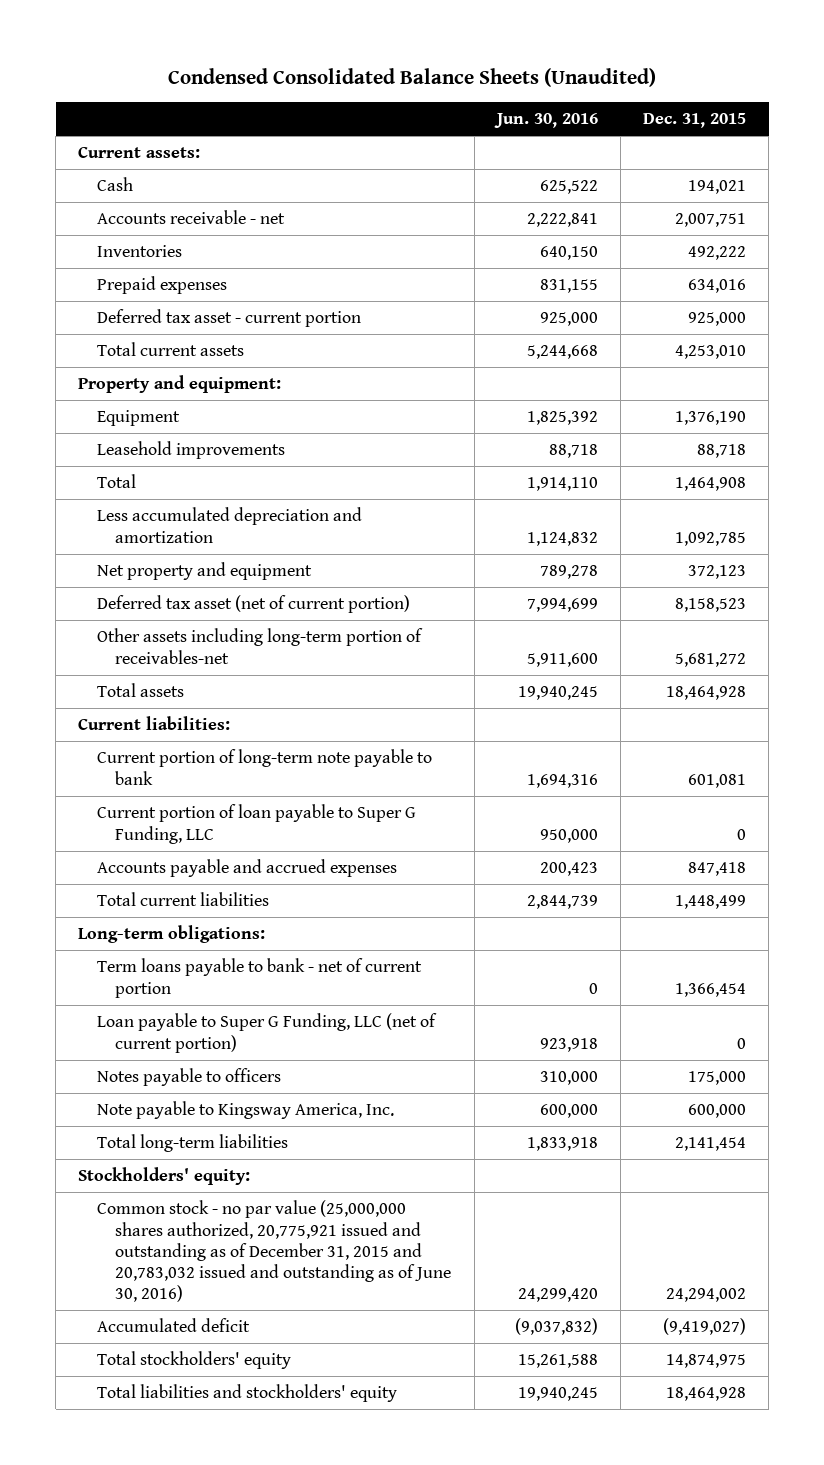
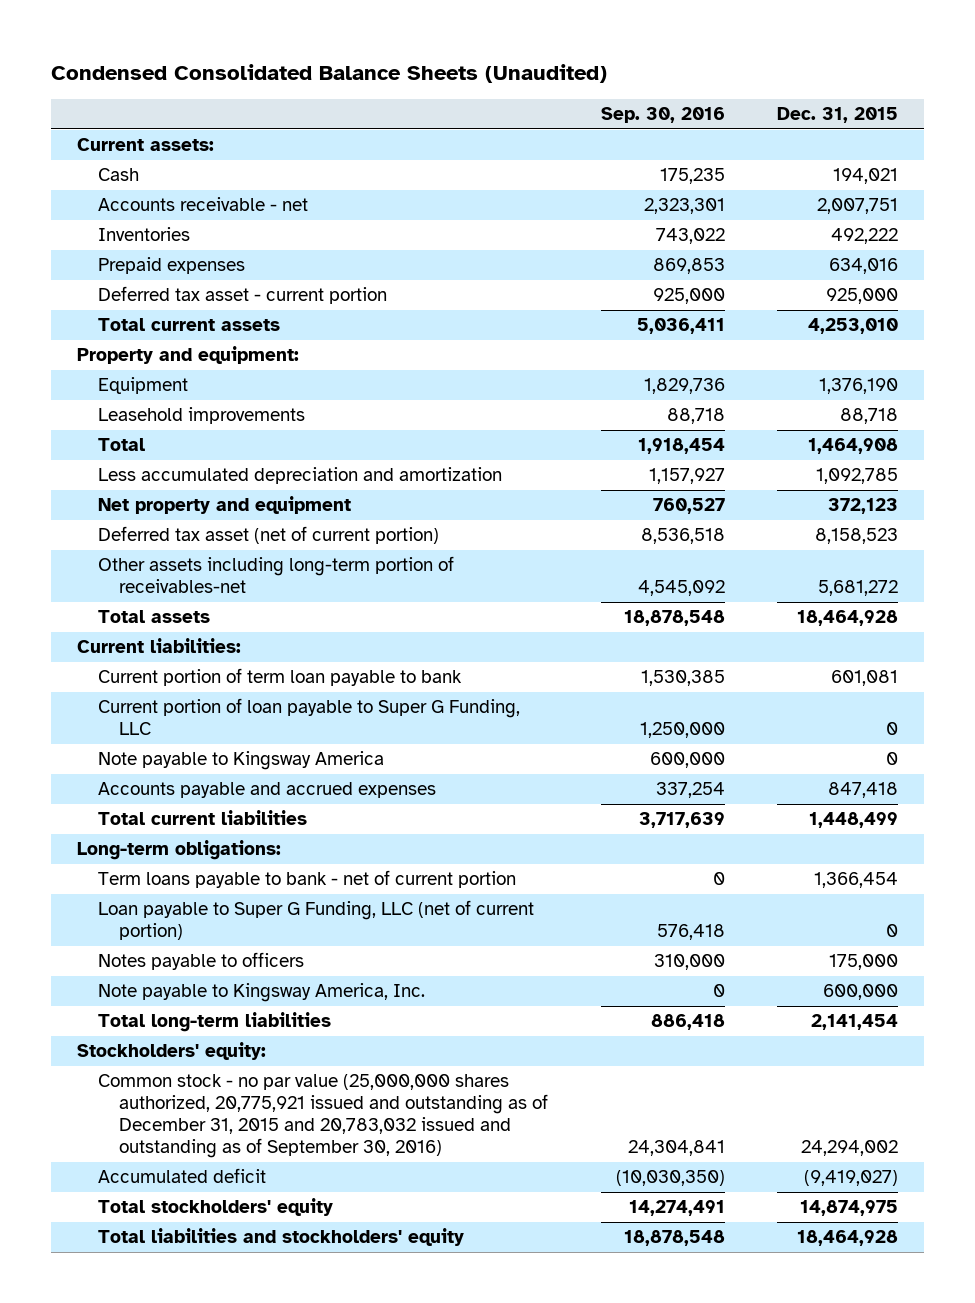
- | Jun. 30, 2016 | Dec. 31, 2015
+ | Sep. 30, 2016 | Dec. 31, 2015
- Current portion of long-term note payable to bank | 1,694,316 | 601,081
+ Current portion of term loan payable to bank | 1,530,385 | 601,081
+ Note payable to Kingsway America | 600,000 | 0
- Common stock - no par value (25,000,000 shares authorized, 20,775,921 issued and outstanding as of December 31, 2015 and 20,783,032 issued and outstanding as of June 30, 2016) | 24,299,420 | 24,294,002
+ Common stock - no par value (25,000,000 shares authorized, 20,775,921 issued and outstanding as of December 31, 2015 and 20,783,032 issued and outstanding as of September 30, 2016) | 24,304,841 | 24,294,002

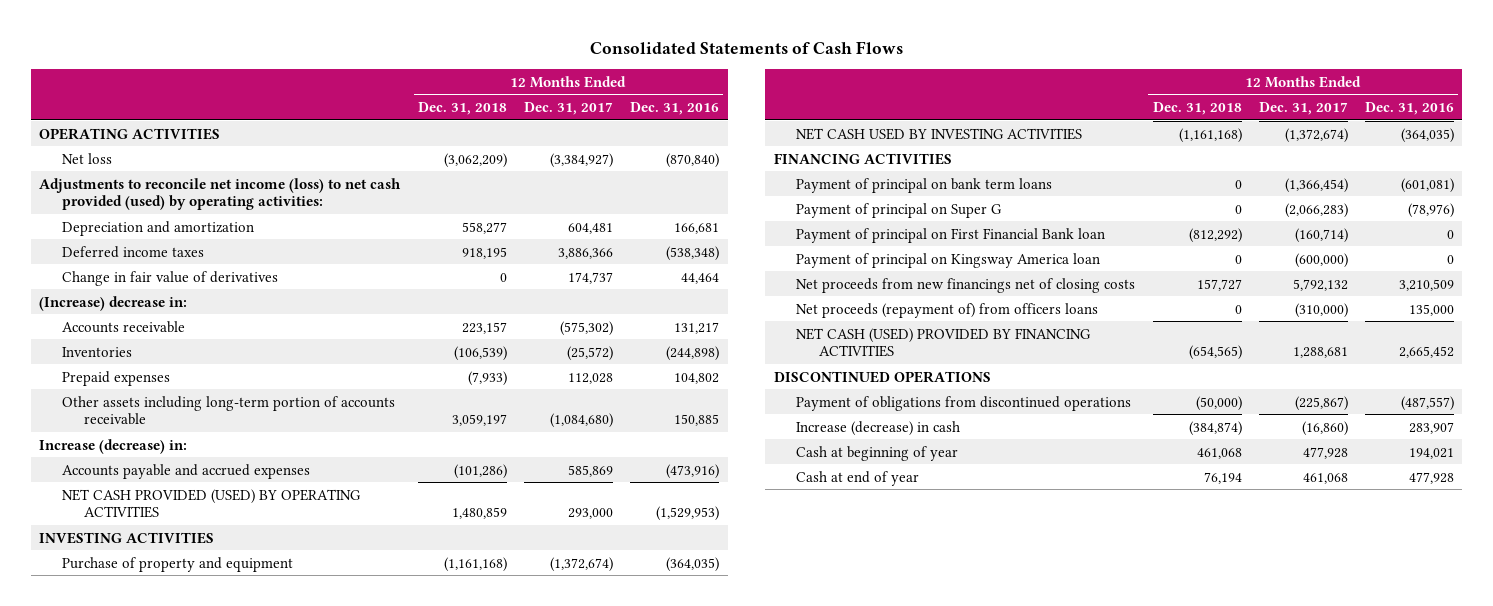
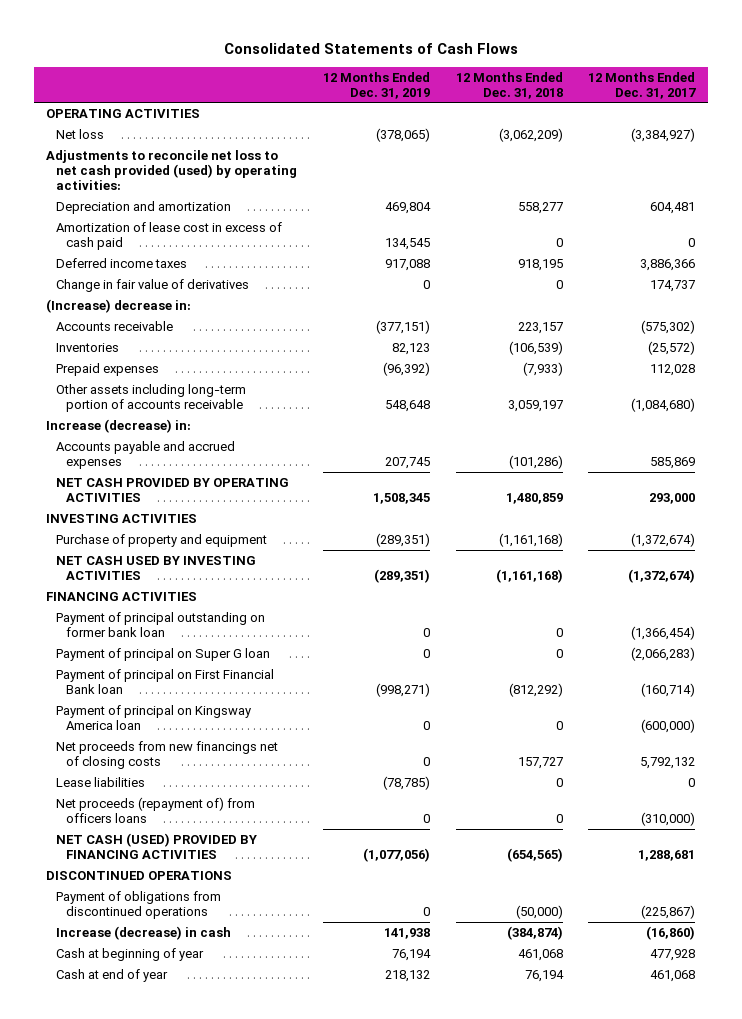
- | 12 Months Ended Dec. 31, 2018 | 12 Months Ended Dec. 31, 2017 | 12 Months Ended Dec. 31, 2016
+ | 12 Months Ended Dec. 31, 2019 | 12 Months Ended Dec. 31, 2018 | 12 Months Ended Dec. 31, 2017
- Adjustments to reconcile net income (loss) to net cash provided (used) by operating activities:
+ Adjustments to reconcile net loss to net cash provided (used) by operating activities:
+ Amortization of lease cost in excess of cash paid | 134,545 | 0 | 0
- NET CASH PROVIDED (USED) BY OPERATING ACTIVITIES | 1,480,859 | 293,000 | (1,529,953)
+ NET CASH PROVIDED BY OPERATING ACTIVITIES | 1,508,345 | 1,480,859 | 293,000
- Payment of principal on bank term loans | 0 | (1,366,454) | (601,081)
- Payment of principal on Super G | 0 | (2,066,283) | (78,976)
+ Payment of principal outstanding on former bank loan | 0 | 0 | (1,366,454)
+ Payment of principal on Super G loan | 0 | 0 | (2,066,283)
+ Lease liabilities | (78,785) | 0 | 0

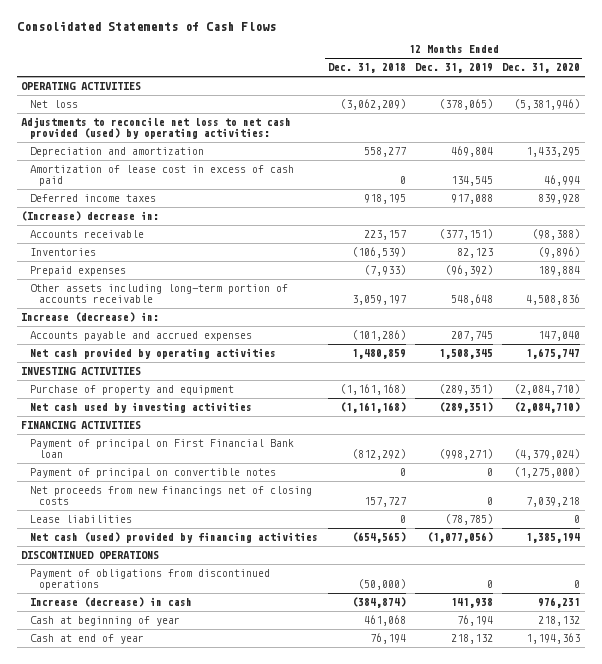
- | 12 Months Ended Dec. 31, 2019 | 12 Months Ended Dec. 31, 2018 | 12 Months Ended Dec. 31, 2017
+ | 12 Months Ended Dec. 31, 2018 | 12 Months Ended Dec. 31, 2019 | 12 Months Ended Dec. 31, 2020
- Change in fair value of derivatives | 0 | 0 | 174,737
- NET CASH PROVIDED BY OPERATING ACTIVITIES | 1,508,345 | 1,480,859 | 293,000
+ Net cash provided by operating activities | 1,480,859 | 1,508,345 | 1,675,747
- NET CASH USED BY INVESTING ACTIVITIES | (289,351) | (1,161,168) | (1,372,674)
+ Net cash used by investing activities | (1,161,168) | (289,351) | (2,084,710)
- Payment of principal outstanding on former bank loan | 0 | 0 | (1,366,454)
- Payment of principal on Super G loan | 0 | 0 | (2,066,283)
- Payment of principal on Kingsway America loan | 0 | 0 | (600,000)
+ Payment of principal on convertible notes | 0 | 0 | (1,275,000)
- Net proceeds (repayment of) from officers loans | 0 | 0 | (310,000)
- NET CASH (USED) PROVIDED BY FINANCING ACTIVITIES | (1,077,056) | (654,565) | 1,288,681
+ Net cash (used) provided by financing activities | (654,565) | (1,077,056) | 1,385,194

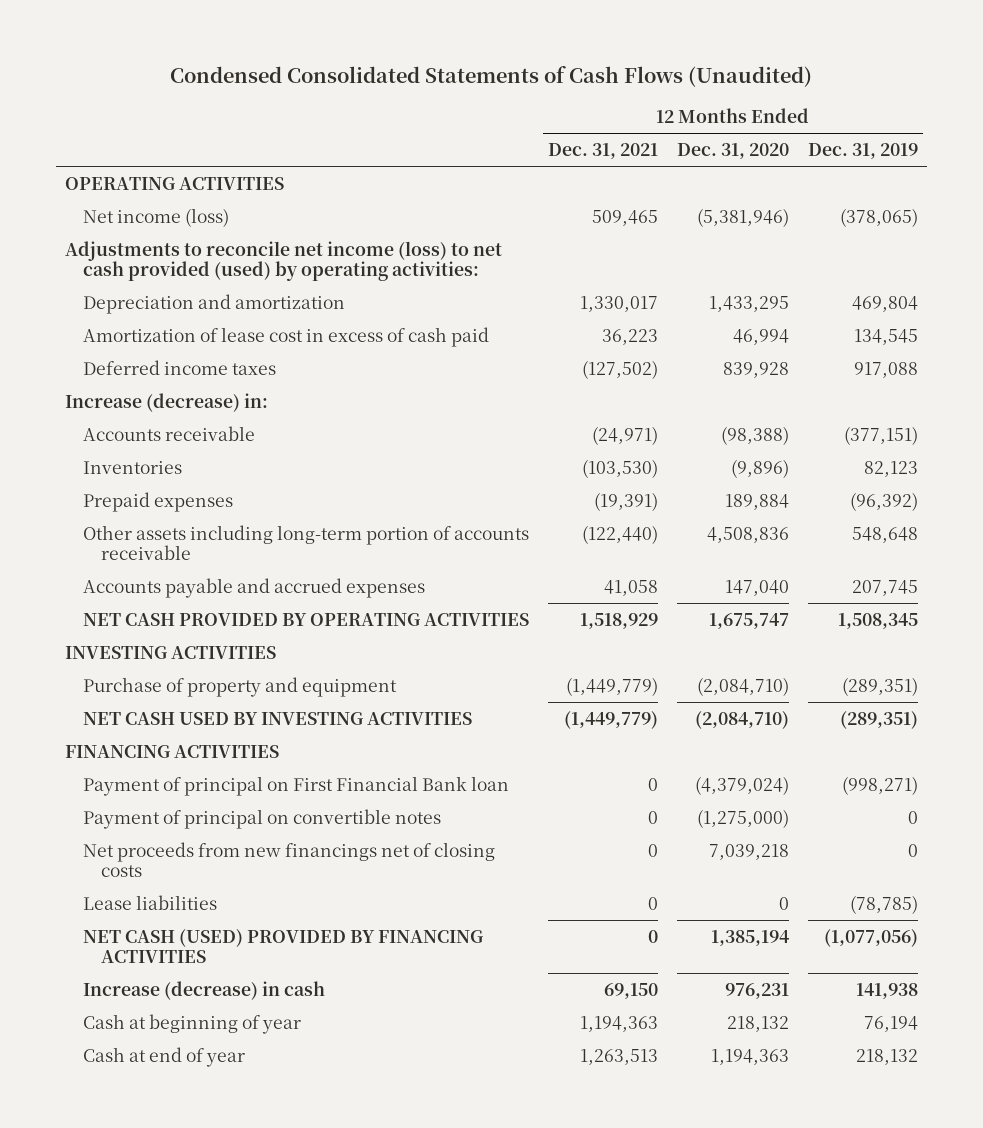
- Consolidated Statements of Cash Flows
+ Condensed Consolidated Statements of Cash Flows (Unaudited)
- | 12 Months Ended Dec. 31, 2018 | 12 Months Ended Dec. 31, 2019 | 12 Months Ended Dec. 31, 2020
+ | 12 Months Ended Dec. 31, 2021 | 12 Months Ended Dec. 31, 2020 | 12 Months Ended Dec. 31, 2019
- Net loss | (3,062,209) | (378,065) | (5,381,946)
- Adjustments to reconcile net loss to net cash provided (used) by operating activities:
+ Net income (loss) | 509,465 | (5,381,946) | (378,065)
+ Adjustments to reconcile net income (loss) to net cash provided (used) by operating activities:
- (Increase) decrease in:
moved up: Increase (decrease) in:
- Net cash provided by operating activities | 1,480,859 | 1,508,345 | 1,675,747
+ NET CASH PROVIDED BY OPERATING ACTIVITIES | 1,518,929 | 1,675,747 | 1,508,345
- Net cash used by investing activities | (1,161,168) | (289,351) | (2,084,710)
+ NET CASH USED BY INVESTING ACTIVITIES | (1,449,779) | (2,084,710) | (289,351)
- Net cash (used) provided by financing activities | (654,565) | (1,077,056) | 1,385,194
- DISCONTINUED OPERATIONS
- Payment of obligations from discontinued operations | (50,000) | 0 | 0
+ NET CASH (USED) PROVIDED BY FINANCING ACTIVITIES | 0 | 1,385,194 | (1,077,056)

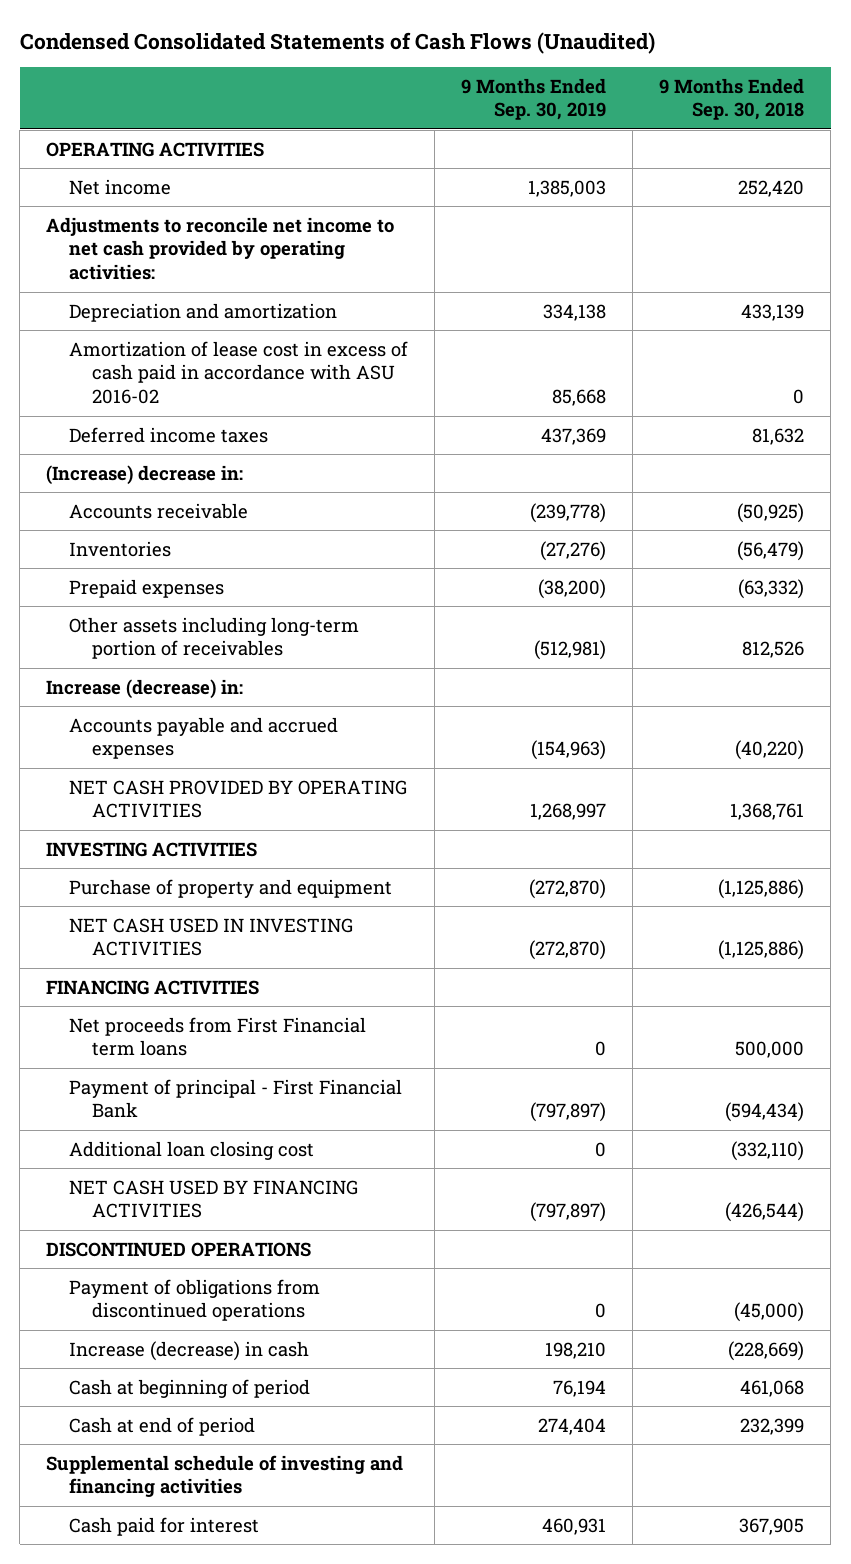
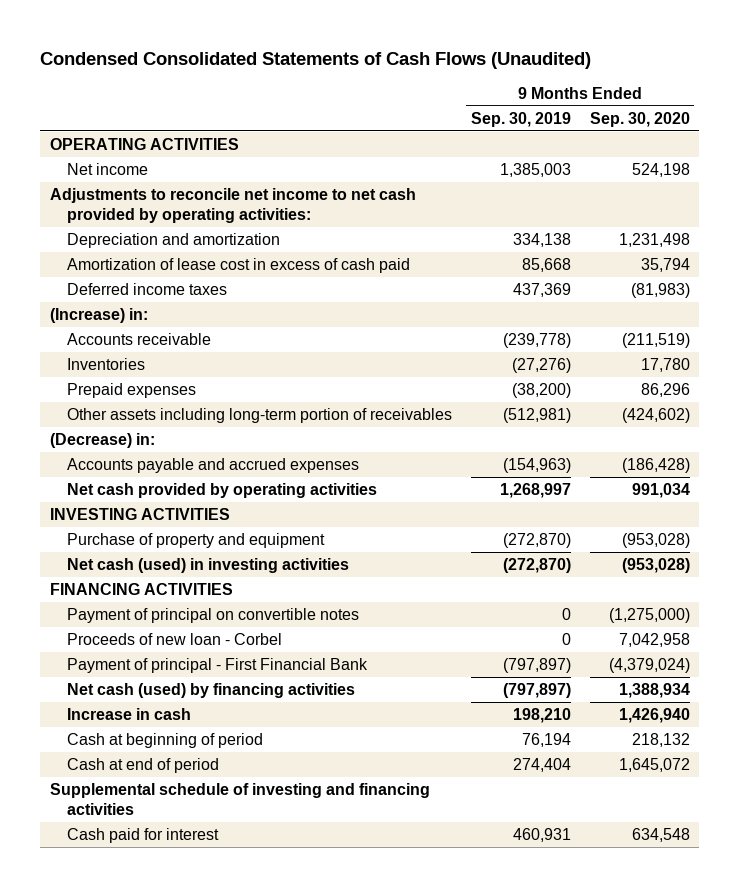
- | 9 Months Ended Sep. 30, 2019 | 9 Months Ended Sep. 30, 2018
+ | 9 Months Ended Sep. 30, 2019 | 9 Months Ended Sep. 30, 2020
- Amortization of lease cost in excess of cash paid in accordance with ASU 2016-02 | 85,668 | 0
+ Amortization of lease cost in excess of cash paid | 85,668 | 35,794
- (Increase) decrease in:
+ (Increase) in:
- Increase (decrease) in:
+ (Decrease) in:
- NET CASH PROVIDED BY OPERATING ACTIVITIES | 1,268,997 | 1,368,761
+ Net cash provided by operating activities | 1,268,997 | 991,034
- NET CASH USED IN INVESTING ACTIVITIES | (272,870) | (1,125,886)
+ Net cash (used) in investing activities | (272,870) | (953,028)
- Net proceeds from First Financial term loans | 0 | 500,000
+ Payment of principal on convertible notes | 0 | (1,275,000)
+ Proceeds of new loan - Corbel | 0 | 7,042,958
- Additional loan closing cost | 0 | (332,110)
- NET CASH USED BY FINANCING ACTIVITIES | (797,897) | (426,544)
- DISCONTINUED OPERATIONS
- Payment of obligations from discontinued operations | 0 | (45,000)
- Increase (decrease) in cash | 198,210 | (228,669)
+ Net cash (used) by financing activities | (797,897) | 1,388,934
+ Increase in cash | 198,210 | 1,426,940

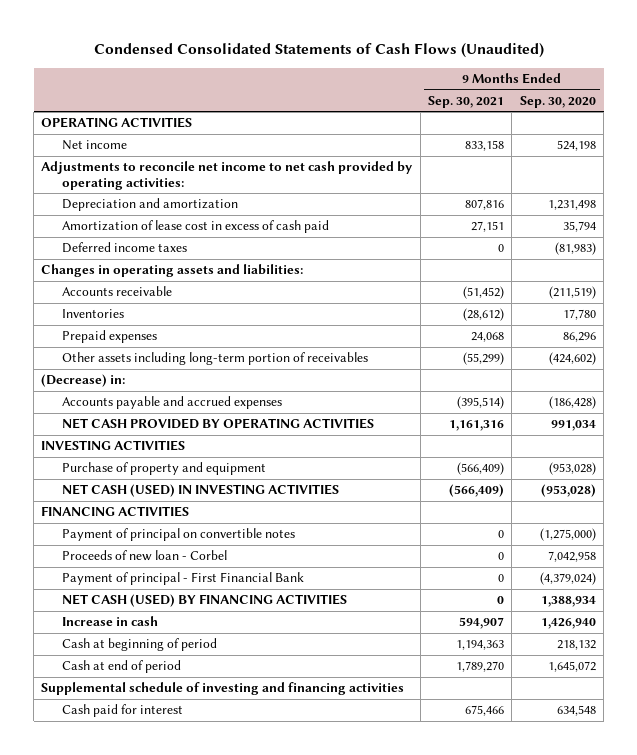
- | 9 Months Ended Sep. 30, 2019 | 9 Months Ended Sep. 30, 2020
+ | 9 Months Ended Sep. 30, 2021 | 9 Months Ended Sep. 30, 2020
- (Increase) in:
+ Changes in operating assets and liabilities:
- Net cash provided by operating activities | 1,268,997 | 991,034
+ NET CASH PROVIDED BY OPERATING ACTIVITIES | 1,161,316 | 991,034
- Net cash (used) in investing activities | (272,870) | (953,028)
+ NET CASH (USED) IN INVESTING ACTIVITIES | (566,409) | (953,028)
- Net cash (used) by financing activities | (797,897) | 1,388,934
+ NET CASH (USED) BY FINANCING ACTIVITIES | 0 | 1,388,934

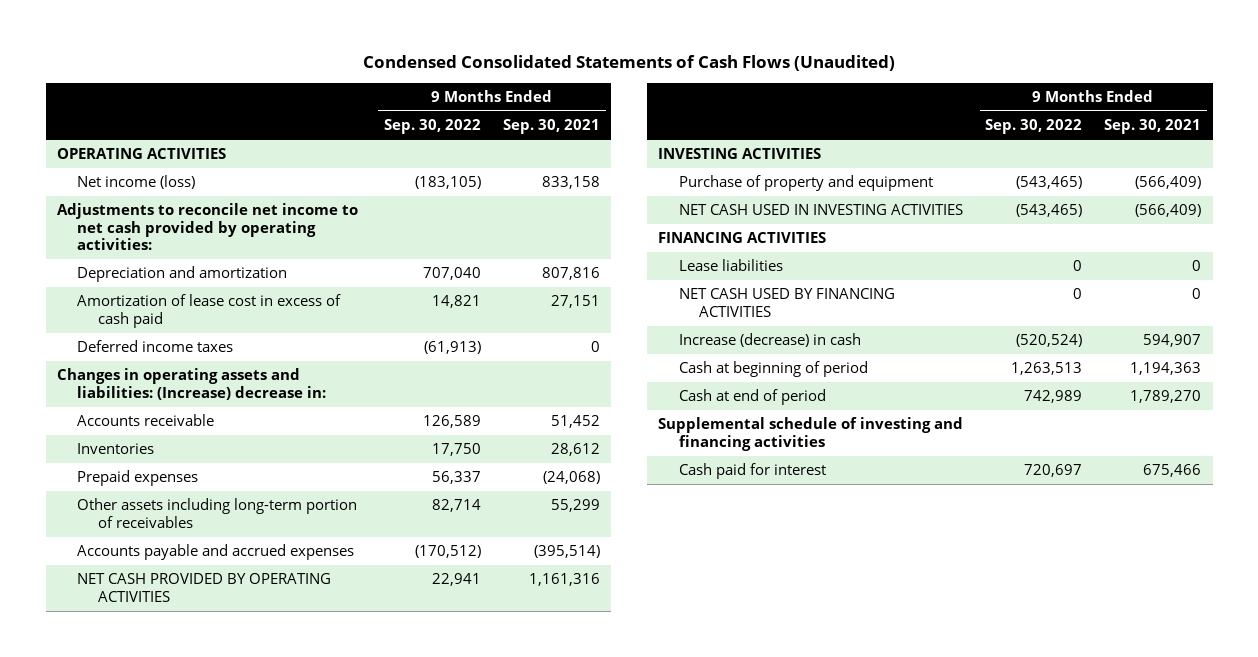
- | 9 Months Ended Sep. 30, 2021 | 9 Months Ended Sep. 30, 2020
+ | 9 Months Ended Sep. 30, 2022 | 9 Months Ended Sep. 30, 2021
- Net income | 833,158 | 524,198
+ Net income (loss) | (183,105) | 833,158
- Changes in operating assets and liabilities:
- Accounts receivable | (51,452) | (211,519)
- Inventories | (28,612) | 17,780
- Prepaid expenses | 24,068 | 86,296
- Other assets including long-term portion of receivables | (55,299) | (424,602)
- (Decrease) in:
+ Changes in operating assets and liabilities: (Increase) decrease in:
+ Accounts receivable | 126,589 | 51,452
+ Inventories | 17,750 | 28,612
+ Prepaid expenses | 56,337 | (24,068)
+ Other assets including long-term portion of receivables | 82,714 | 55,299
- NET CASH (USED) IN INVESTING ACTIVITIES | (566,409) | (953,028)
+ NET CASH USED IN INVESTING ACTIVITIES | (543,465) | (566,409)
- Payment of principal on convertible notes | 0 | (1,275,000)
- Proceeds of new loan - Corbel | 0 | 7,042,958
- Payment of principal - First Financial Bank | 0 | (4,379,024)
- NET CASH (USED) BY FINANCING ACTIVITIES | 0 | 1,388,934
- Increase in cash | 594,907 | 1,426,940
+ Lease liabilities | 0 | 0
+ NET CASH USED BY FINANCING ACTIVITIES | 0 | 0
+ Increase (decrease) in cash | (520,524) | 594,907

